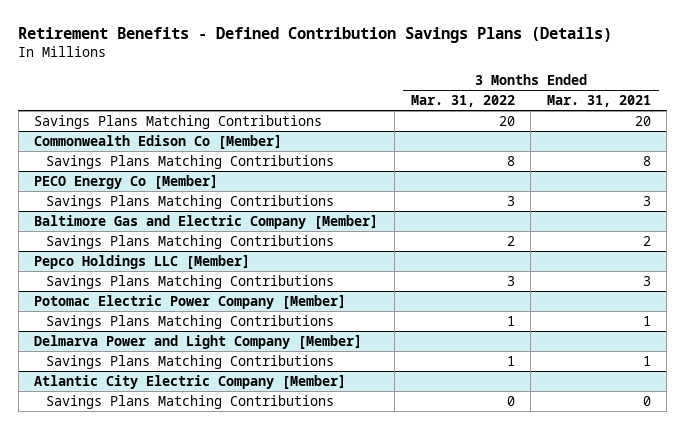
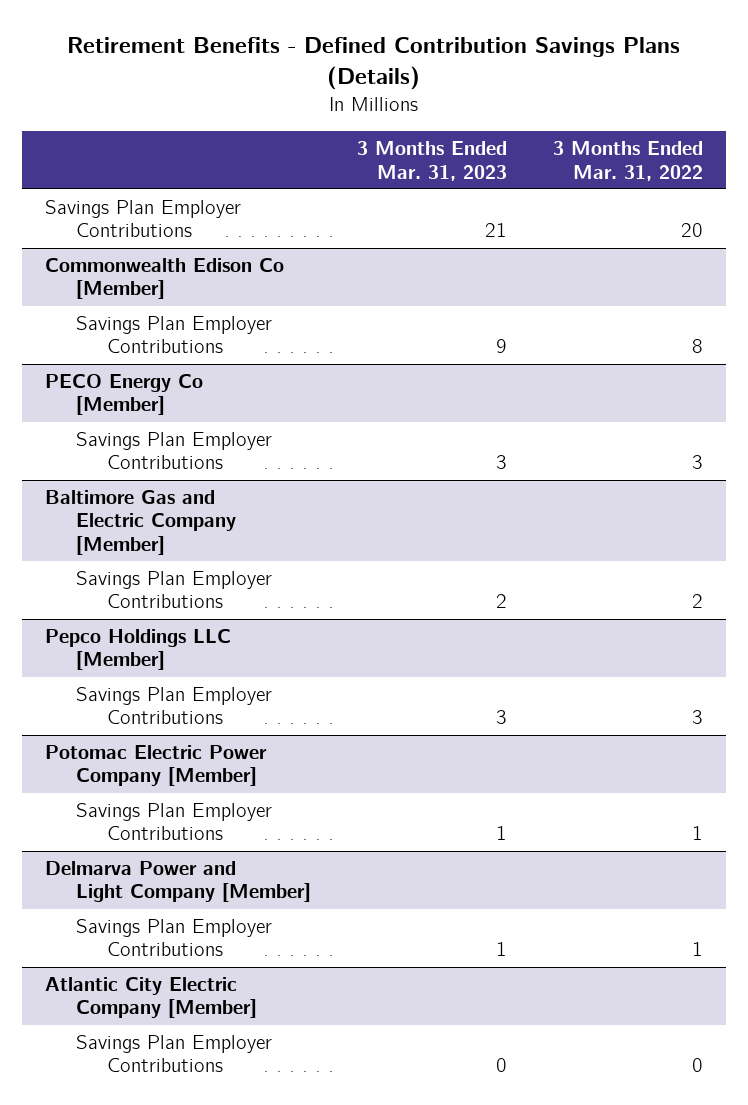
- | 3 Months Ended Mar. 31, 2022 | 3 Months Ended Mar. 31, 2021
+ | 3 Months Ended Mar. 31, 2023 | 3 Months Ended Mar. 31, 2022
- Savings Plans Matching Contributions | 20 | 20
+ Savings Plan Employer Contributions | 21 | 20
@ Commonwealth Edison Co [Member]
- Savings Plans Matching Contributions | 8 | 8
+ Savings Plan Employer Contributions | 9 | 8
@ PECO Energy Co [Member]
- Savings Plans Matching Contributions | 3 | 3
+ Savings Plan Employer Contributions | 3 | 3
@ Baltimore Gas and Electric Company [Member]
- Savings Plans Matching Contributions | 2 | 2
+ Savings Plan Employer Contributions | 2 | 2
@ Pepco Holdings LLC [Member]
- Savings Plans Matching Contributions | 3 | 3
+ Savings Plan Employer Contributions | 3 | 3
@ Potomac Electric Power Company [Member]
- Savings Plans Matching Contributions | 1 | 1
+ Savings Plan Employer Contributions | 1 | 1
@ Delmarva Power and Light Company [Member]
- Savings Plans Matching Contributions | 1 | 1
+ Savings Plan Employer Contributions | 1 | 1
@ Atlantic City Electric Company [Member]
- Savings Plans Matching Contributions | 0 | 0
+ Savings Plan Employer Contributions | 0 | 0

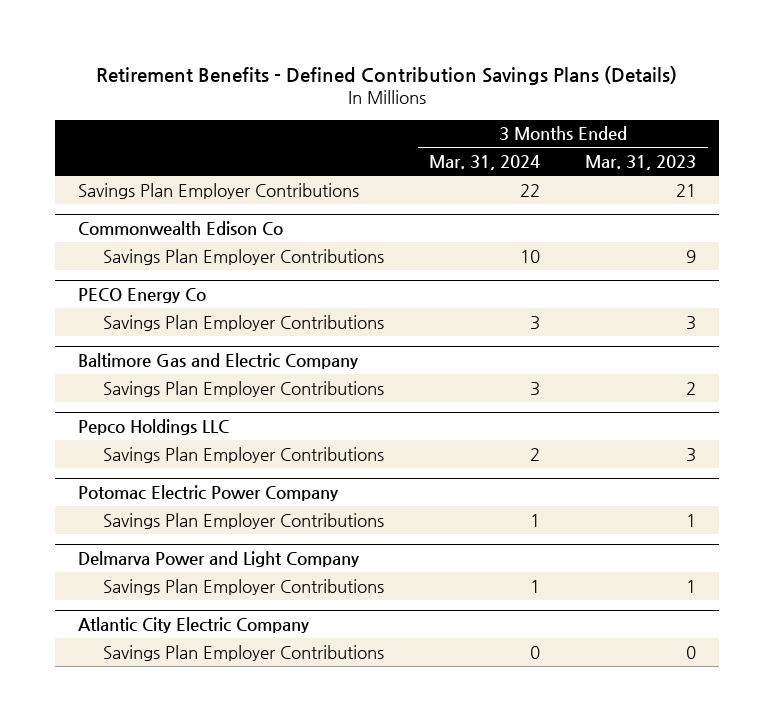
- | 3 Months Ended Mar. 31, 2023 | 3 Months Ended Mar. 31, 2022
+ | 3 Months Ended Mar. 31, 2024 | 3 Months Ended Mar. 31, 2023
- Commonwealth Edison Co [Member]
+ Commonwealth Edison Co
- PECO Energy Co [Member]
+ PECO Energy Co
- Baltimore Gas and Electric Company [Member]
+ Baltimore Gas and Electric Company
- Pepco Holdings LLC [Member]
+ Pepco Holdings LLC
- Potomac Electric Power Company [Member]
+ Potomac Electric Power Company
- Delmarva Power and Light Company [Member]
+ Delmarva Power and Light Company
- Atlantic City Electric Company [Member]
+ Atlantic City Electric Company

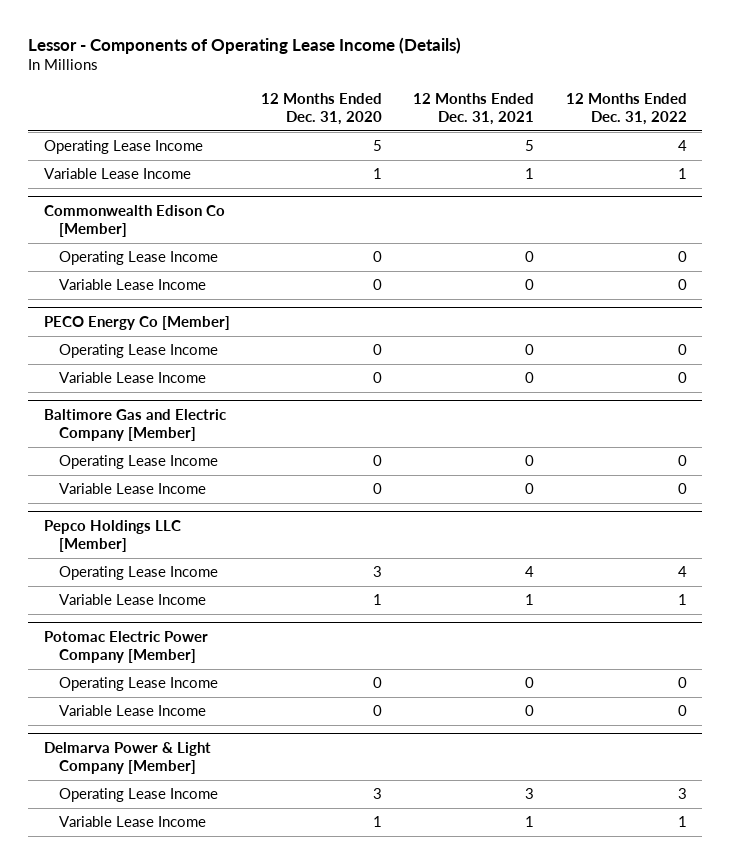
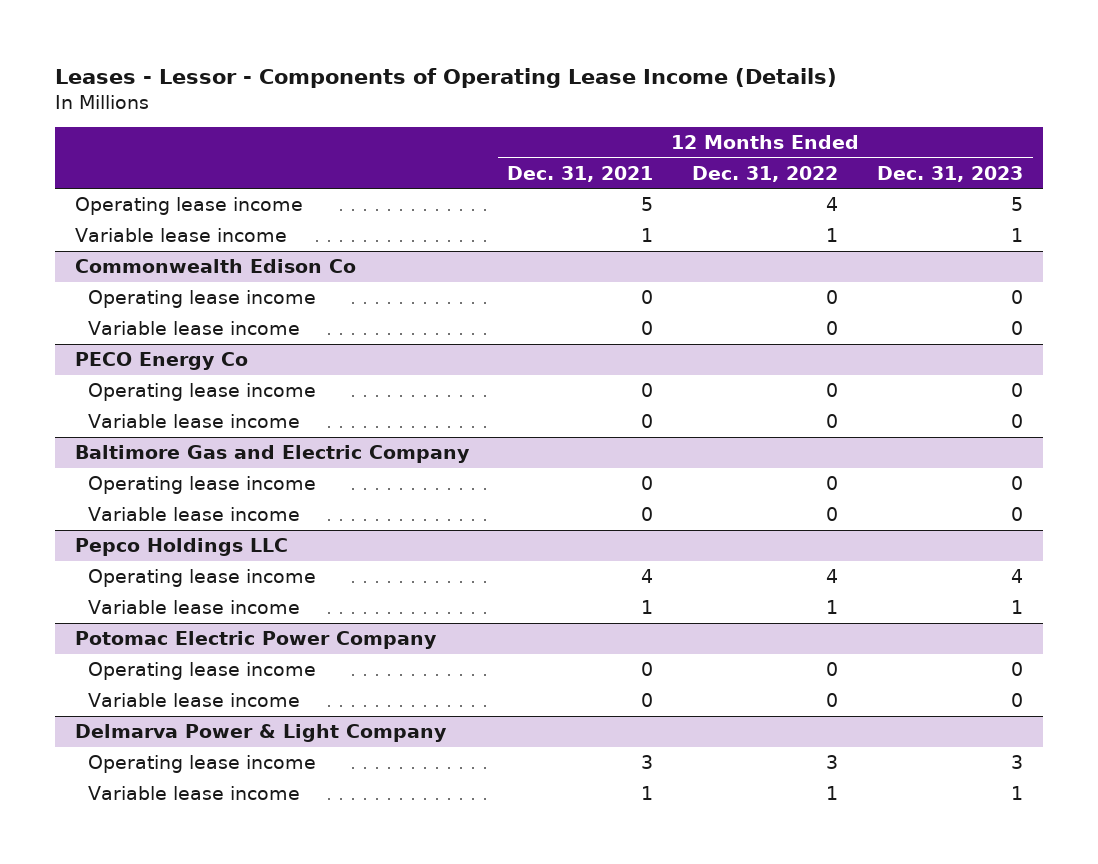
- Lessor - Components of Operating Lease Income (Details)
+ Leases - Lessor - Components of Operating Lease Income (Details)
- | 12 Months Ended Dec. 31, 2020 | 12 Months Ended Dec. 31, 2021 | 12 Months Ended Dec. 31, 2022
+ | 12 Months Ended Dec. 31, 2021 | 12 Months Ended Dec. 31, 2022 | 12 Months Ended Dec. 31, 2023
- Operating Lease Income | 5 | 5 | 4
- Variable Lease Income | 1 | 1 | 1
- Commonwealth Edison Co [Member]
- Operating Lease Income | 0 | 0 | 0
- Variable Lease Income | 0 | 0 | 0
- PECO Energy Co [Member]
- Operating Lease Income | 0 | 0 | 0
- Variable Lease Income | 0 | 0 | 0
- Baltimore Gas and Electric Company [Member]
- Operating Lease Income | 0 | 0 | 0
- Variable Lease Income | 0 | 0 | 0
- Pepco Holdings LLC [Member]
- Operating Lease Income | 3 | 4 | 4
- Variable Lease Income | 1 | 1 | 1
- Potomac Electric Power Company [Member]
- Operating Lease Income | 0 | 0 | 0
- Variable Lease Income | 0 | 0 | 0
- Delmarva Power & Light Company [Member]
- Operating Lease Income | 3 | 3 | 3
- Variable Lease Income | 1 | 1 | 1
+ Operating lease income | 5 | 4 | 5
+ Variable lease income | 1 | 1 | 1
+ Commonwealth Edison Co
+ Operating lease income | 0 | 0 | 0
+ Variable lease income | 0 | 0 | 0
+ PECO Energy Co
+ Operating lease income | 0 | 0 | 0
+ Variable lease income | 0 | 0 | 0
+ Baltimore Gas and Electric Company
+ Operating lease income | 0 | 0 | 0
+ Variable lease income | 0 | 0 | 0
+ Pepco Holdings LLC
+ Operating lease income | 4 | 4 | 4
+ Variable lease income | 1 | 1 | 1
+ Potomac Electric Power Company
+ Operating lease income | 0 | 0 | 0
+ Variable lease income | 0 | 0 | 0
+ Delmarva Power & Light Company
+ Operating lease income | 3 | 3 | 3
+ Variable lease income | 1 | 1 | 1

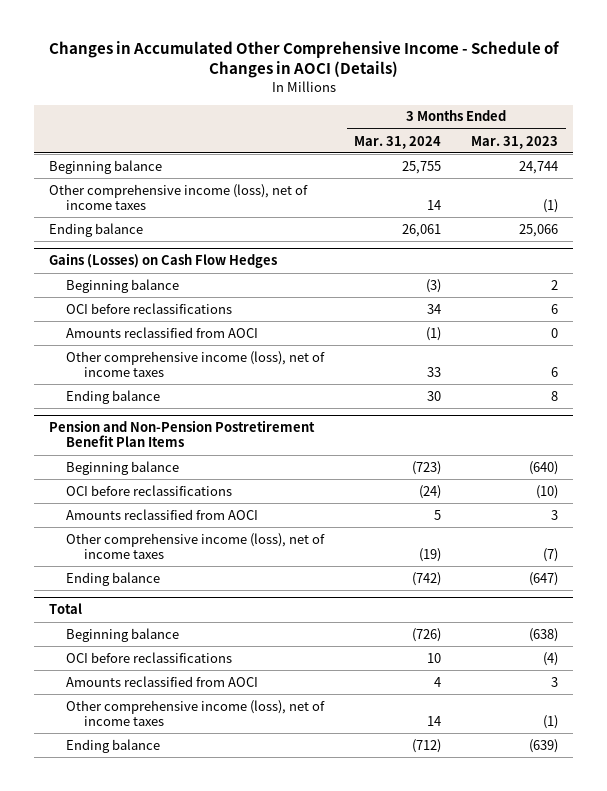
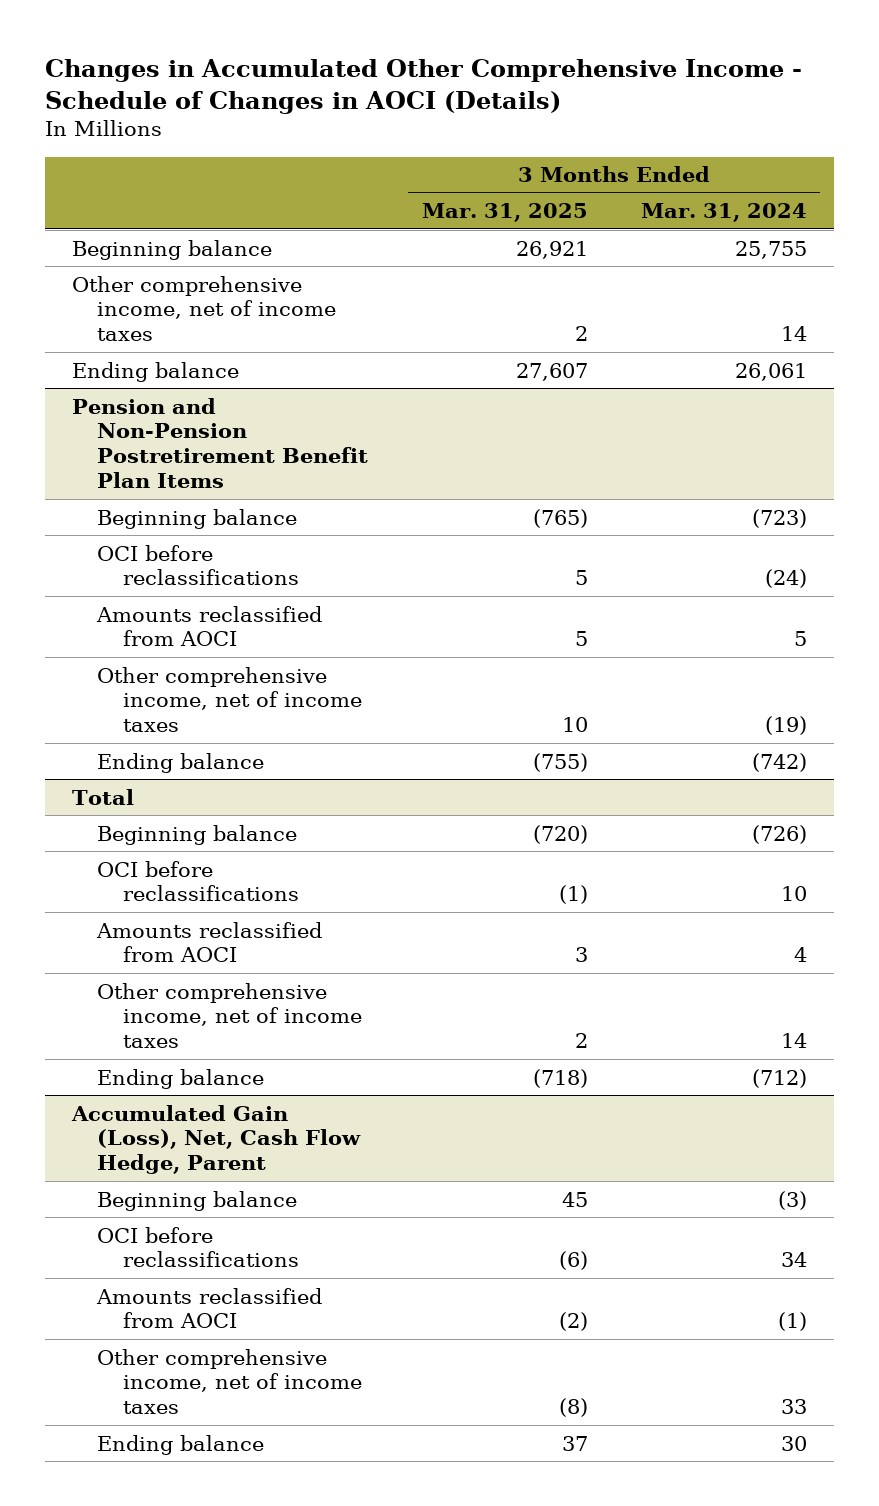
- | 3 Months Ended Mar. 31, 2024 | 3 Months Ended Mar. 31, 2023
+ | 3 Months Ended Mar. 31, 2025 | 3 Months Ended Mar. 31, 2024
- Other comprehensive income (loss), net of income taxes | 14 | (1)
+ Other comprehensive income, net of income taxes | 2 | 14
- Gains (Losses) on Cash Flow Hedges
- Beginning balance | (3) | 2
- OCI before reclassifications | 34 | 6
- Amounts reclassified from AOCI | (1) | 0
- Other comprehensive income (loss), net of income taxes | 33 | 6
- Ending balance | 30 | 8
@ Pension and Non-Pension Postretirement Benefit Plan Items
- Other comprehensive income (loss), net of income taxes | (19) | (7)
+ Other comprehensive income, net of income taxes | 10 | (19)
@ Total
- Other comprehensive income (loss), net of income taxes | 14 | (1)
+ Other comprehensive income, net of income taxes | 2 | 14
+ Accumulated Gain (Loss), Net, Cash Flow Hedge, Parent
+ Beginning balance | 45 | (3)
+ OCI before reclassifications | (6) | 34
+ Amounts reclassified from AOCI | (2) | (1)
+ Other comprehensive income, net of income taxes | (8) | 33
+ Ending balance | 37 | 30

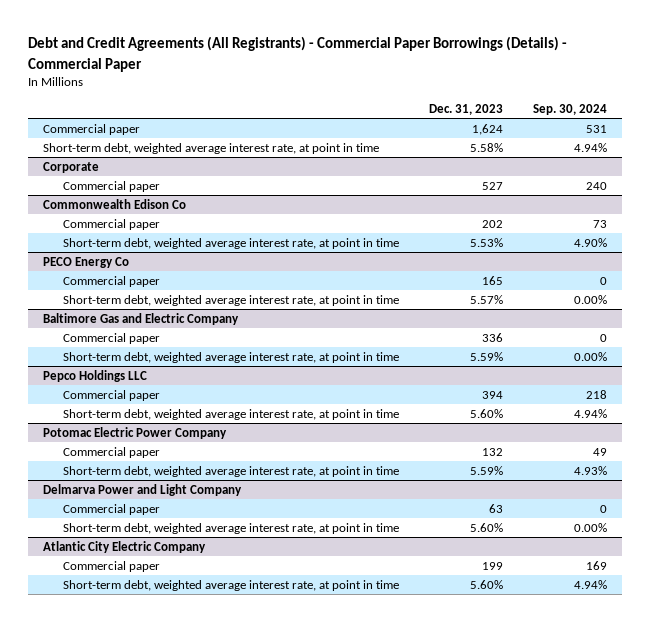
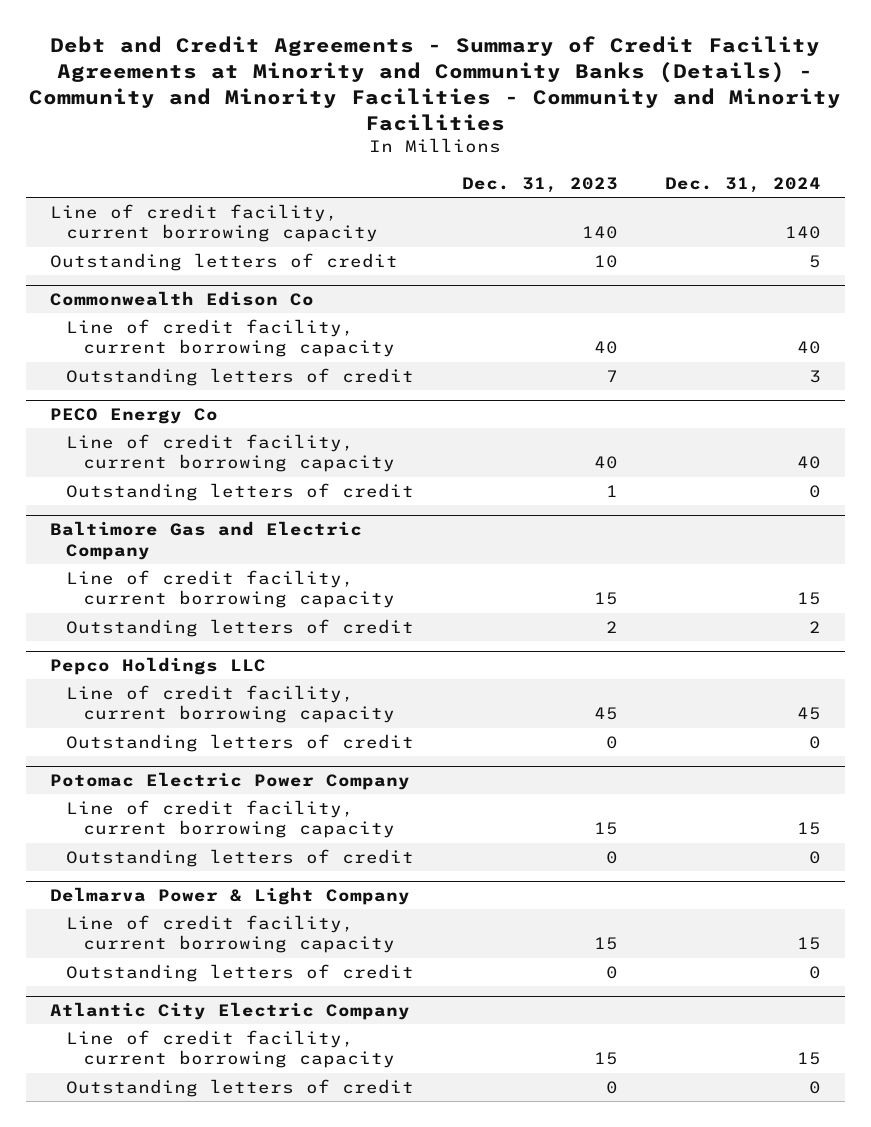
- Debt and Credit Agreements (All Registrants) - Commercial Paper Borrowings (Details) - Commercial Paper
+ Debt and Credit Agreements - Summary of Credit Facility Agreements at Minority and Community Banks (Details) - Community and Minority Facilities - Community and Minority Facilities
- | Dec. 31, 2023 | Sep. 30, 2024
+ | Dec. 31, 2023 | Dec. 31, 2024
- Commercial paper | 1,624 | 531
- Short-term debt, weighted average interest rate, at point in time | 5.58% | 4.94%
- Corporate
- Commercial paper | 527 | 240
+ Line of credit facility, current borrowing capacity | 140 | 140
+ Outstanding letters of credit | 10 | 5
@ Commonwealth Edison Co
- Commercial paper | 202 | 73
- Short-term debt, weighted average interest rate, at point in time | 5.53% | 4.90%
+ Line of credit facility, current borrowing capacity | 40 | 40
+ Outstanding letters of credit | 7 | 3
@ PECO Energy Co
- Commercial paper | 165 | 0
- Short-term debt, weighted average interest rate, at point in time | 5.57% | 0.00%
+ Line of credit facility, current borrowing capacity | 40 | 40
+ Outstanding letters of credit | 1 | 0
@ Baltimore Gas and Electric Company
- Commercial paper | 336 | 0
- Short-term debt, weighted average interest rate, at point in time | 5.59% | 0.00%
+ Line of credit facility, current borrowing capacity | 15 | 15
+ Outstanding letters of credit | 2 | 2
@ Pepco Holdings LLC
- Commercial paper | 394 | 218
- Short-term debt, weighted average interest rate, at point in time | 5.60% | 4.94%
+ Line of credit facility, current borrowing capacity | 45 | 45
+ Outstanding letters of credit | 0 | 0
@ Potomac Electric Power Company
- Commercial paper | 132 | 49
- Short-term debt, weighted average interest rate, at point in time | 5.59% | 4.93%
- Delmarva Power and Light Company
- Commercial paper | 63 | 0
- Short-term debt, weighted average interest rate, at point in time | 5.60% | 0.00%
@ Potomac Electric Power Company
+ Line of credit facility, current borrowing capacity | 15 | 15
+ Outstanding letters of credit | 0 | 0
+ Delmarva Power & Light Company
+ Line of credit facility, current borrowing capacity | 15 | 15
+ Outstanding letters of credit | 0 | 0
@ Atlantic City Electric Company
- Commercial paper | 199 | 169
- Short-term debt, weighted average interest rate, at point in time | 5.60% | 4.94%
+ Line of credit facility, current borrowing capacity | 15 | 15
+ Outstanding letters of credit | 0 | 0

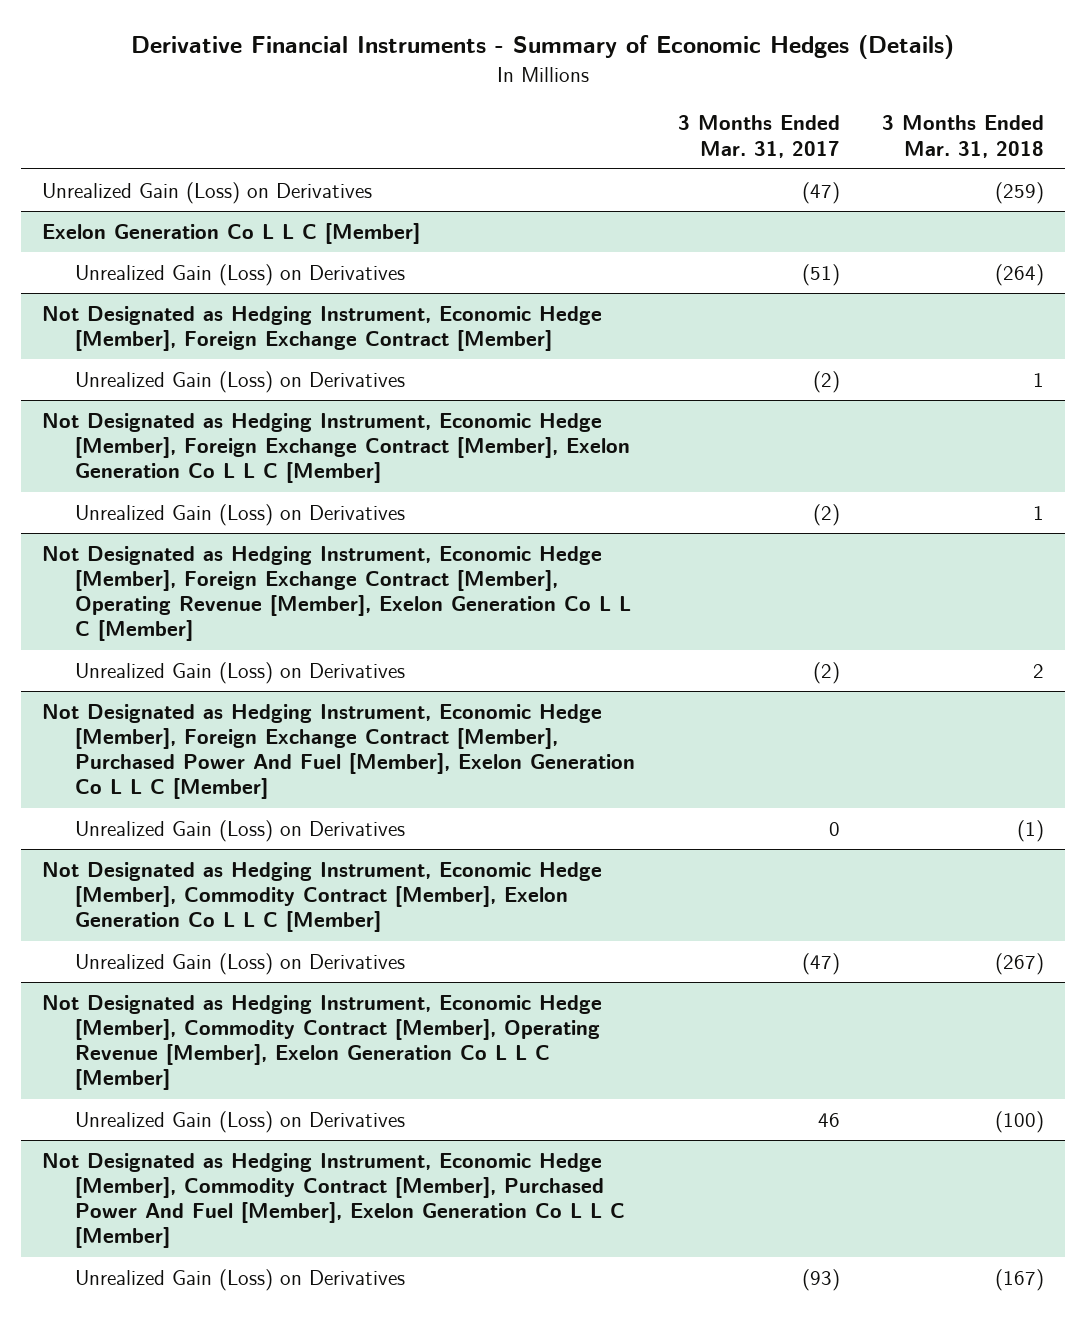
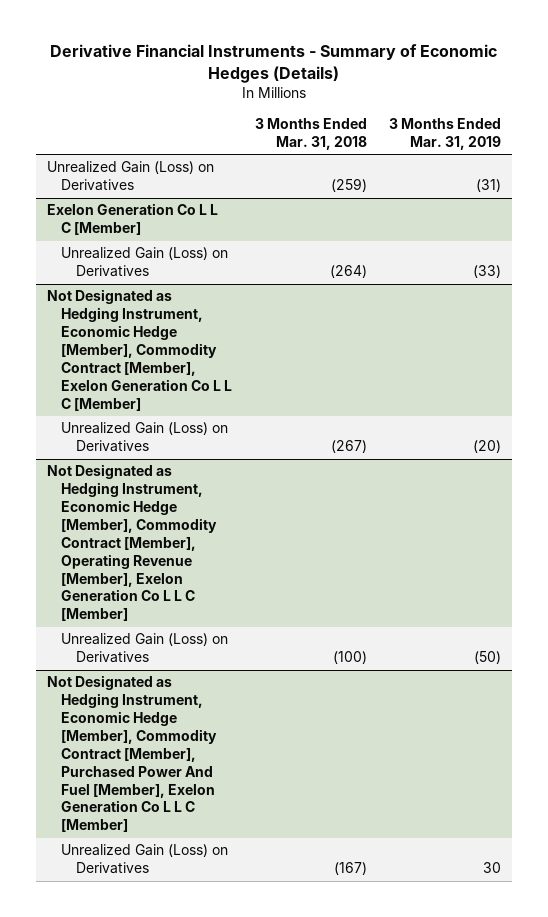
- | 3 Months Ended Mar. 31, 2017 | 3 Months Ended Mar. 31, 2018
+ | 3 Months Ended Mar. 31, 2018 | 3 Months Ended Mar. 31, 2019
- Not Designated as Hedging Instrument, Economic Hedge [Member], Foreign Exchange Contract [Member]
- Unrealized Gain (Loss) on Derivatives | (2) | 1
- Not Designated as Hedging Instrument, Economic Hedge [Member], Foreign Exchange Contract [Member], Exelon Generation Co L L C [Member]
- Unrealized Gain (Loss) on Derivatives | (2) | 1
- Not Designated as Hedging Instrument, Economic Hedge [Member], Foreign Exchange Contract [Member], Operating Revenue [Member], Exelon Generation Co L L C [Member]
- Unrealized Gain (Loss) on Derivatives | (2) | 2
- Not Designated as Hedging Instrument, Economic Hedge [Member], Foreign Exchange Contract [Member], Purchased Power And Fuel [Member], Exelon Generation Co L L C [Member]
- Unrealized Gain (Loss) on Derivatives | 0 | (1)

